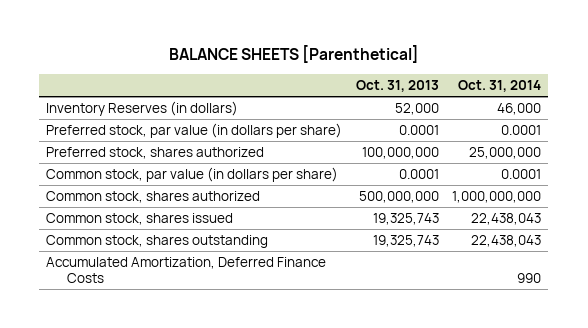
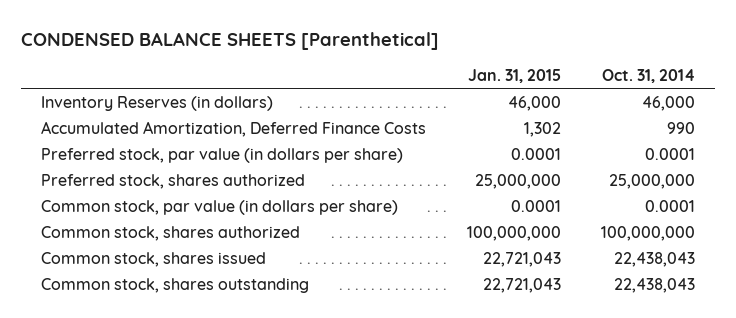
- BALANCE SHEETS [Parenthetical]
+ CONDENSED BALANCE SHEETS [Parenthetical]
- | Oct. 31, 2013 | Oct. 31, 2014
+ | Jan. 31, 2015 | Oct. 31, 2014
moved up: Accumulated Amortization, Deferred Finance Costs | 1,302 | 990
- Common stock, shares authorized | 500,000,000 | 1,000,000,000
+ Common stock, shares authorized | 100,000,000 | 100,000,000

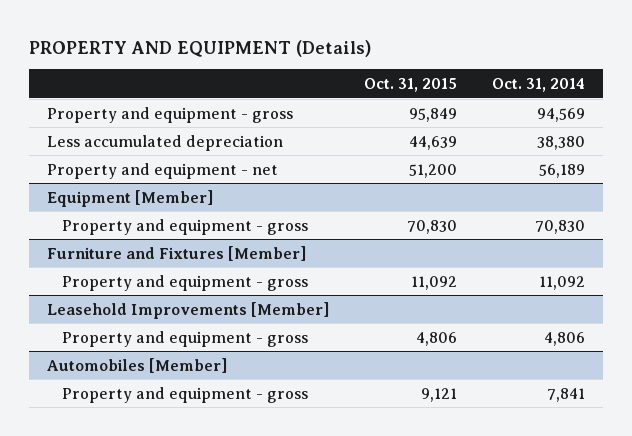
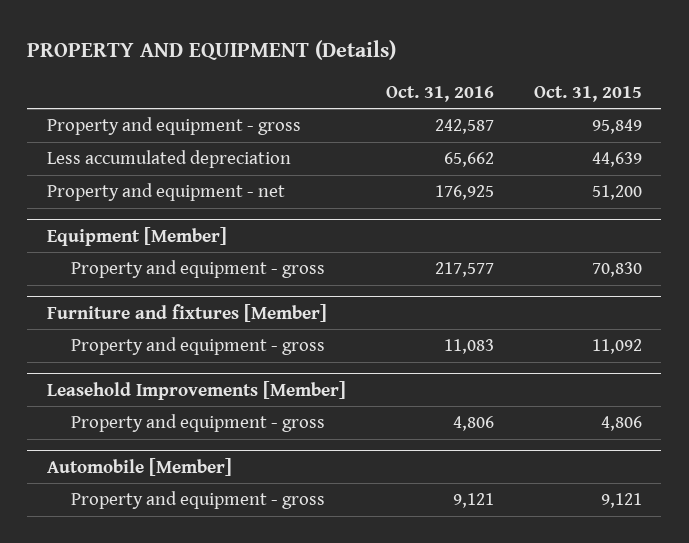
- | Oct. 31, 2015 | Oct. 31, 2014
+ | Oct. 31, 2016 | Oct. 31, 2015
- Furniture and Fixtures [Member]
+ Furniture and fixtures [Member]
- Automobiles [Member]
+ Automobile [Member]

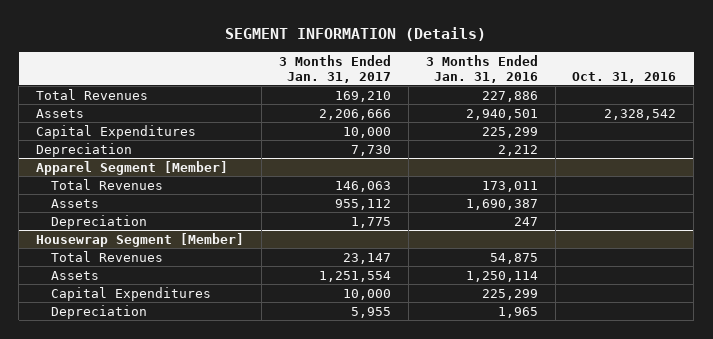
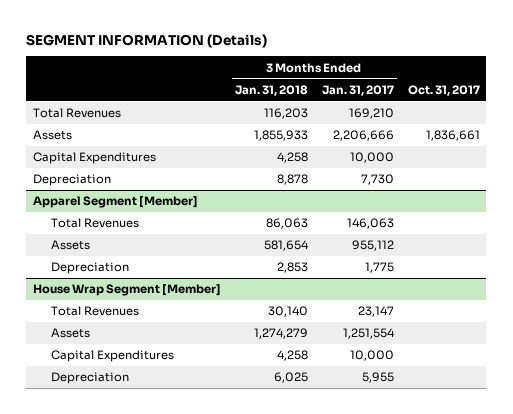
- | 3 Months Ended Jan. 31, 2017 | 3 Months Ended Jan. 31, 2016 | Oct. 31, 2016
+ | 3 Months Ended Jan. 31, 2018 | 3 Months Ended Jan. 31, 2017 | Oct. 31, 2017
- Housewrap Segment [Member]
+ House Wrap Segment [Member]

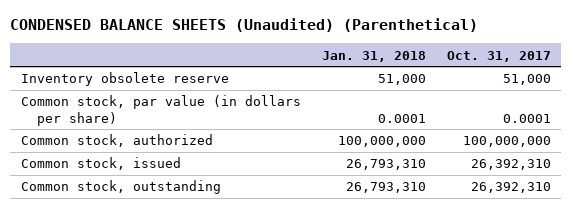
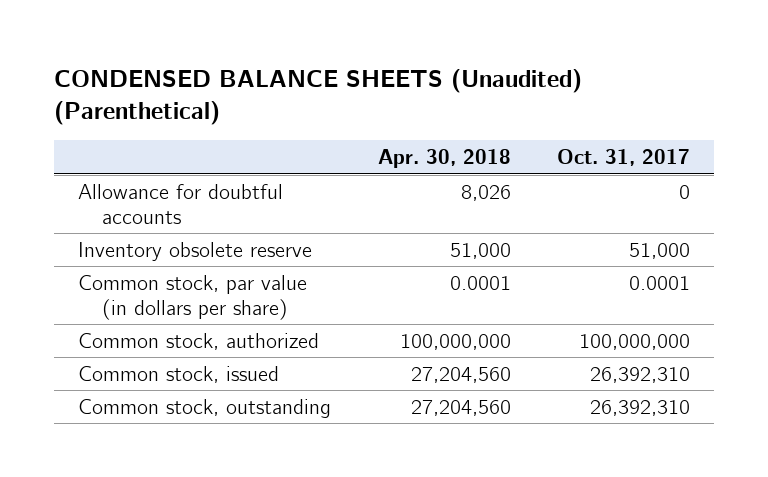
- | Jan. 31, 2018 | Oct. 31, 2017
+ | Apr. 30, 2018 | Oct. 31, 2017
+ Allowance for doubtful accounts | 8,026 | 0

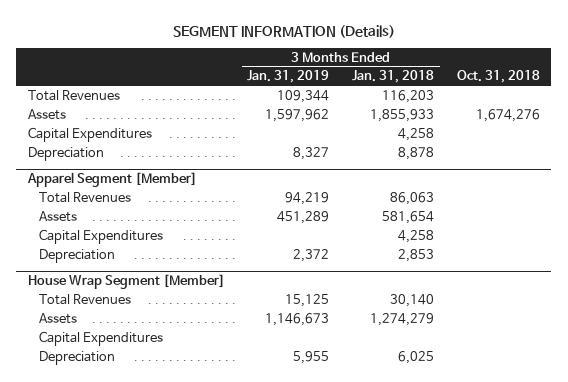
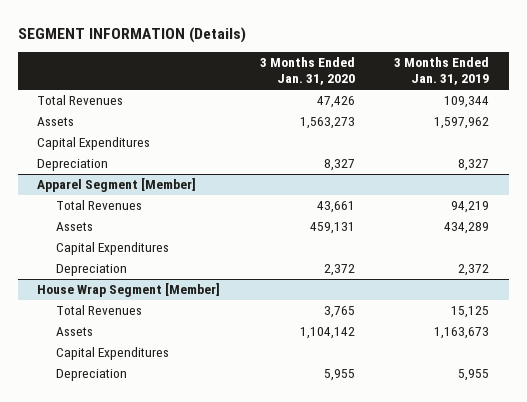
- | 3 Months Ended Jan. 31, 2019 | 3 Months Ended Jan. 31, 2018 | Oct. 31, 2018
+ | 3 Months Ended Jan. 31, 2020 | 3 Months Ended Jan. 31, 2019
@ Apparel Segment [Member]
- Assets | 451,289 | 581,654 |
+ Assets | 459,131 | 434,289
@ House Wrap Segment [Member]
- Assets | 1,146,673 | 1,274,279 |
+ Assets | 1,104,142 | 1,163,673

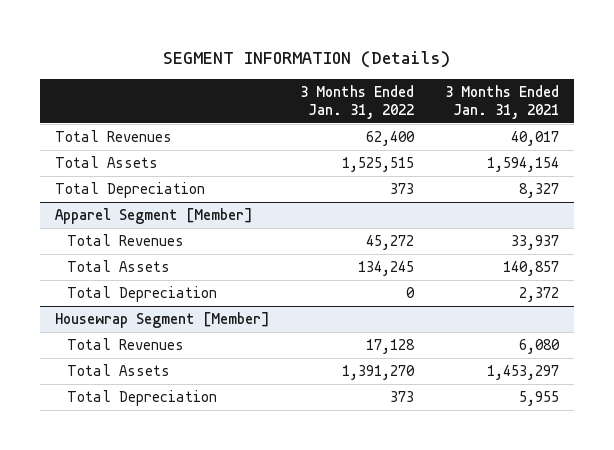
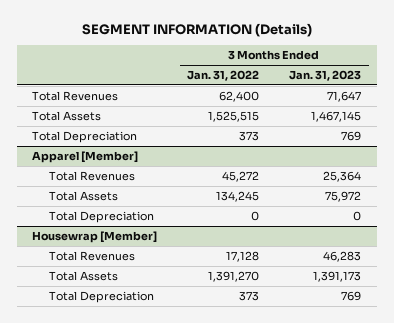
- | 3 Months Ended Jan. 31, 2022 | 3 Months Ended Jan. 31, 2021
+ | 3 Months Ended Jan. 31, 2022 | 3 Months Ended Jan. 31, 2023
- Apparel Segment [Member]
+ Apparel [Member]
- Housewrap Segment [Member]
+ Housewrap [Member]

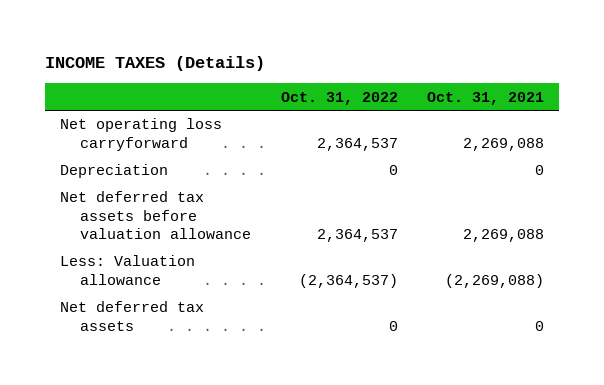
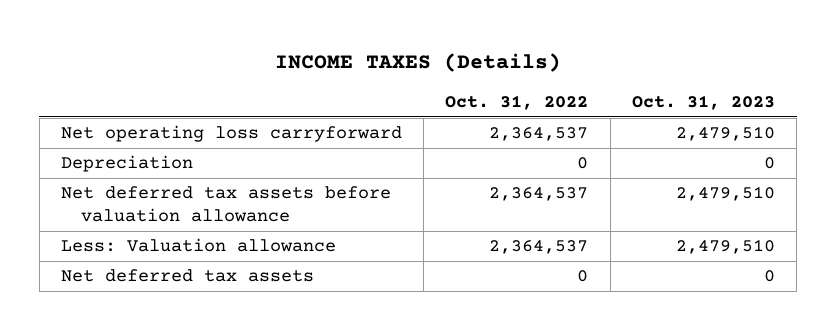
- | Oct. 31, 2022 | Oct. 31, 2021
+ | Oct. 31, 2022 | Oct. 31, 2023
- Less: Valuation allowance | (2,364,537) | (2,269,088)
+ Less: Valuation allowance | 2,364,537 | 2,479,510

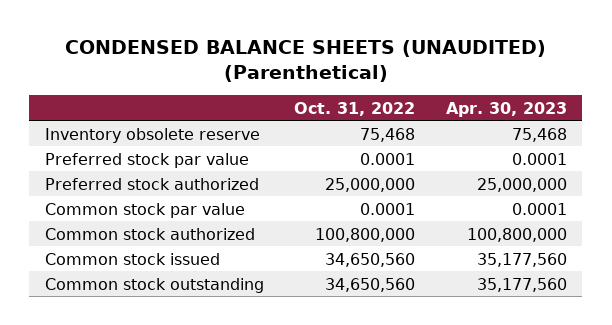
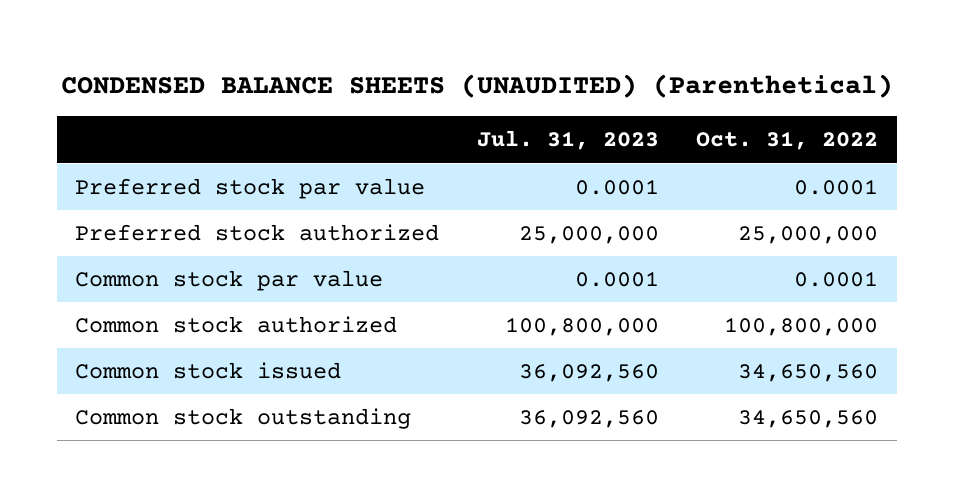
- | Oct. 31, 2022 | Apr. 30, 2023
+ | Jul. 31, 2023 | Oct. 31, 2022
- Inventory obsolete reserve | 75,468 | 75,468

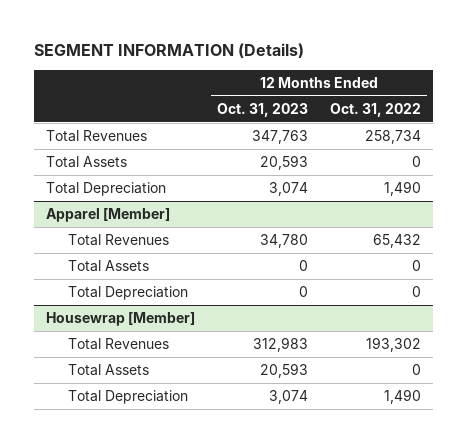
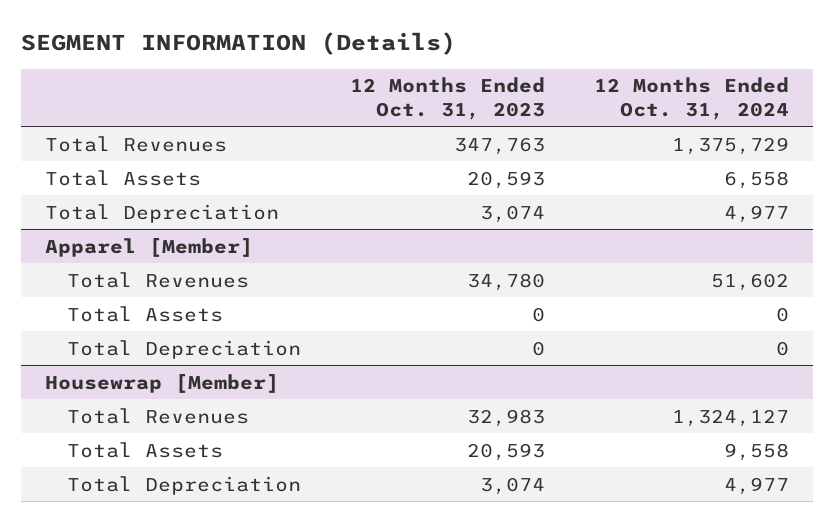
- | 12 Months Ended Oct. 31, 2023 | 12 Months Ended Oct. 31, 2022
+ | 12 Months Ended Oct. 31, 2023 | 12 Months Ended Oct. 31, 2024
@ Housewrap [Member]
- Total Revenues | 312,983 | 193,302
+ Total Revenues | 32,983 | 1,324,127

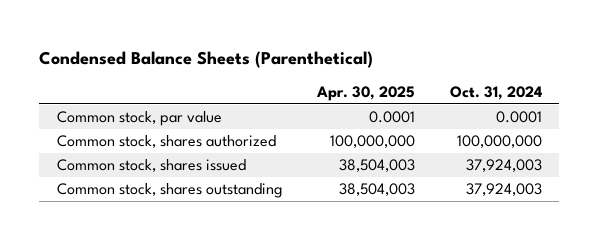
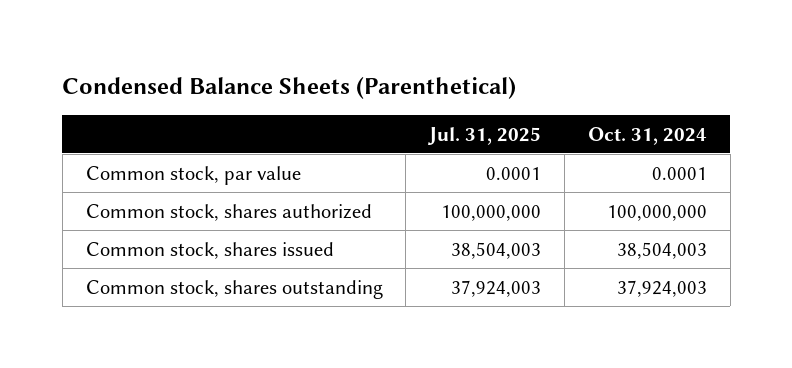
- | Apr. 30, 2025 | Oct. 31, 2024
+ | Jul. 31, 2025 | Oct. 31, 2024
- Common stock, shares issued | 38,504,003 | 37,924,003
+ Common stock, shares issued | 38,504,003 | 38,504,003

